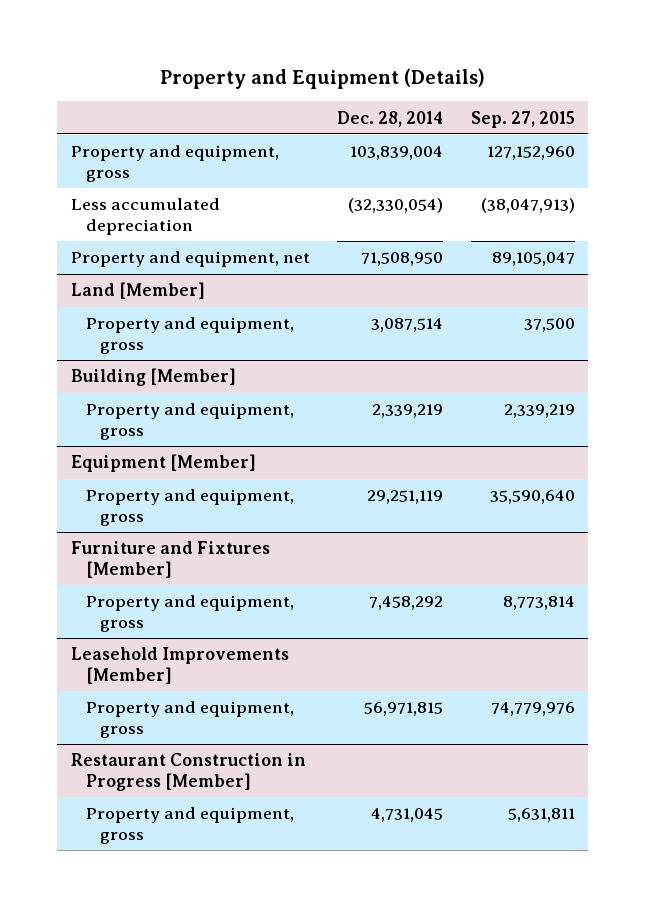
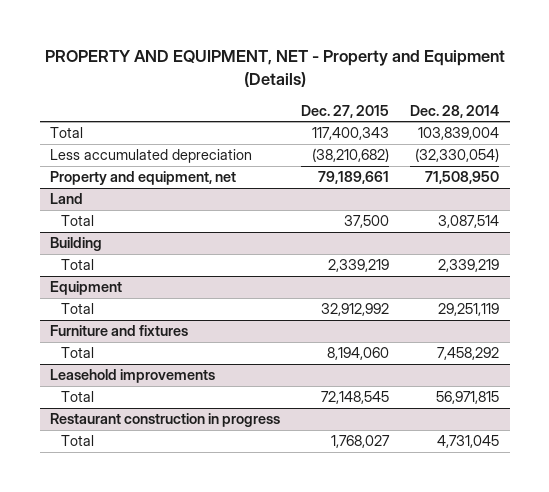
- Property and Equipment (Details)
+ PROPERTY AND EQUIPMENT, NET - Property and Equipment (Details)
- | Dec. 28, 2014 | Sep. 27, 2015
+ | Dec. 27, 2015 | Dec. 28, 2014
- Property and equipment, gross | 103,839,004 | 127,152,960
+ Total | 117,400,343 | 103,839,004
- Land [Member]
- Property and equipment, gross | 3,087,514 | 37,500
- Building [Member]
- Property and equipment, gross | 2,339,219 | 2,339,219
- Equipment [Member]
- Property and equipment, gross | 29,251,119 | 35,590,640
- Furniture and Fixtures [Member]
- Property and equipment, gross | 7,458,292 | 8,773,814
- Leasehold Improvements [Member]
- Property and equipment, gross | 56,971,815 | 74,779,976
- Restaurant Construction in Progress [Member]
- Property and equipment, gross | 4,731,045 | 5,631,811
+ Land
+ Total | 37,500 | 3,087,514
+ Building
+ Total | 2,339,219 | 2,339,219
+ Equipment
+ Total | 32,912,992 | 29,251,119
+ Furniture and fixtures
+ Total | 8,194,060 | 7,458,292
+ Leasehold improvements
+ Total | 72,148,545 | 56,971,815
+ Restaurant construction in progress
+ Total | 1,768,027 | 4,731,045

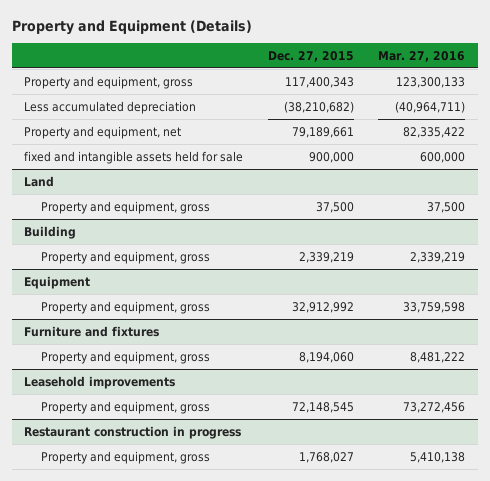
- PROPERTY AND EQUIPMENT, NET - Property and Equipment (Details)
+ Property and Equipment (Details)
- | Dec. 27, 2015 | Dec. 28, 2014
+ | Dec. 27, 2015 | Mar. 27, 2016
- Total | 117,400,343 | 103,839,004
+ Property and equipment, gross | 117,400,343 | 123,300,133
+ fixed and intangible assets held for sale | 900,000 | 600,000
@ Land
- Total | 37,500 | 3,087,514
+ Property and equipment, gross | 37,500 | 37,500
@ Building
- Total | 2,339,219 | 2,339,219
+ Property and equipment, gross | 2,339,219 | 2,339,219
@ Equipment
- Total | 32,912,992 | 29,251,119
+ Property and equipment, gross | 32,912,992 | 33,759,598
@ Furniture and fixtures
- Total | 8,194,060 | 7,458,292
+ Property and equipment, gross | 8,194,060 | 8,481,222
@ Leasehold improvements
- Total | 72,148,545 | 56,971,815
+ Property and equipment, gross | 72,148,545 | 73,272,456
@ Restaurant construction in progress
- Total | 1,768,027 | 4,731,045
+ Property and equipment, gross | 1,768,027 | 5,410,138

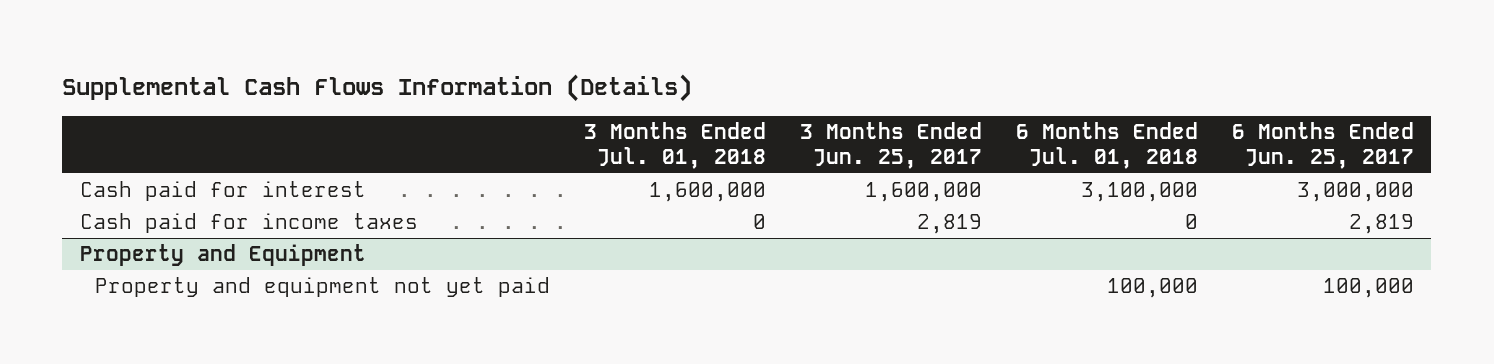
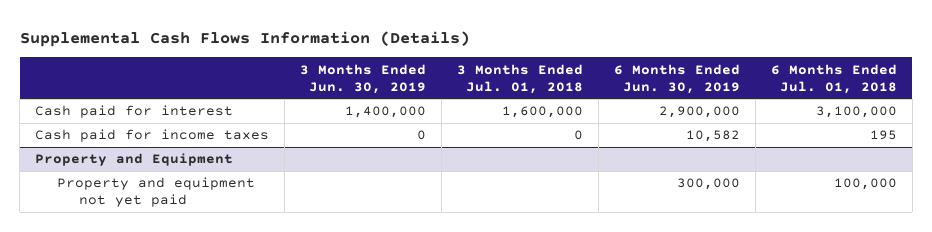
- | 3 Months Ended Jul. 01, 2018 | 3 Months Ended Jun. 25, 2017 | 6 Months Ended Jul. 01, 2018 | 6 Months Ended Jun. 25, 2017
+ | 3 Months Ended Jun. 30, 2019 | 3 Months Ended Jul. 01, 2018 | 6 Months Ended Jun. 30, 2019 | 6 Months Ended Jul. 01, 2018
- Cash paid for income taxes | 0 | 2,819 | 0 | 2,819
+ Cash paid for income taxes | 0 | 0 | 10,582 | 195

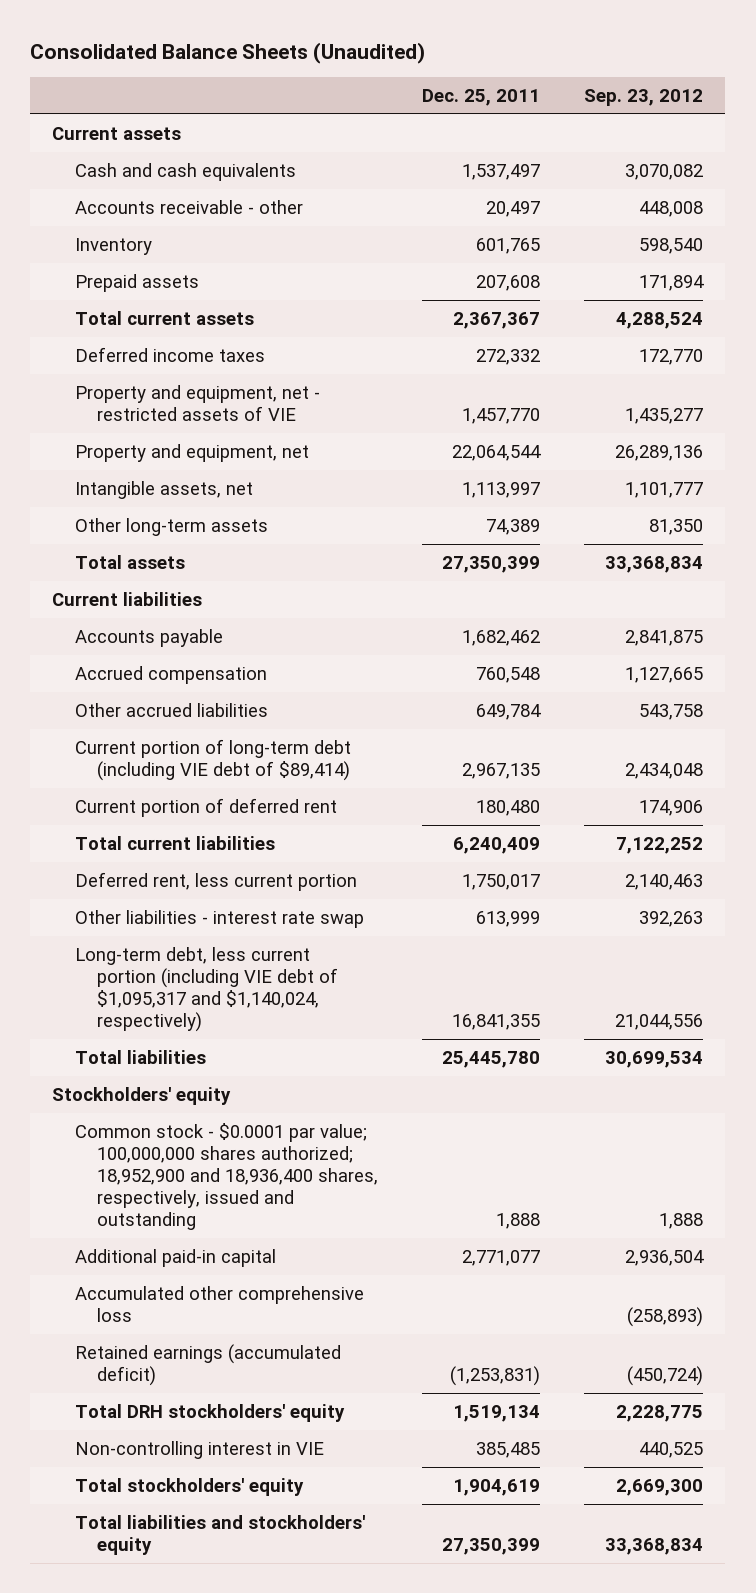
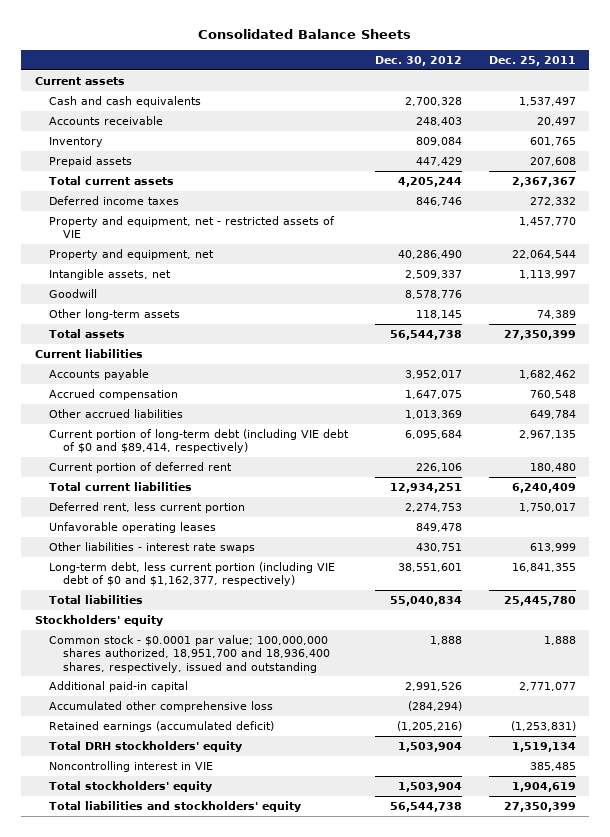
- Consolidated Balance Sheets (Unaudited)
+ Consolidated Balance Sheets
- | Dec. 25, 2011 | Sep. 23, 2012
+ | Dec. 30, 2012 | Dec. 25, 2011
- Accounts receivable - other | 20,497 | 448,008
+ Accounts receivable | 248,403 | 20,497
+ Goodwill | 8,578,776 |
- Current portion of long-term debt (including VIE debt of $89,414) | 2,967,135 | 2,434,048
+ Current portion of long-term debt (including VIE debt of $0 and $89,414, respectively) | 6,095,684 | 2,967,135
- Other liabilities - interest rate swap | 613,999 | 392,263
- Long-term debt, less current portion (including VIE debt of $1,095,317 and $1,140,024, respectively) | 16,841,355 | 21,044,556
+ Unfavorable operating leases | 849,478 |
+ Other liabilities - interest rate swaps | 430,751 | 613,999
+ Long-term debt, less current portion (including VIE debt of $0 and $1,162,377, respectively) | 38,551,601 | 16,841,355
- Common stock - $0.0001 par value; 100,000,000 shares authorized; 18,952,900 and 18,936,400 shares, respectively, issued and outstanding | 1,888 | 1,888
+ Common stock - $0.0001 par value; 100,000,000 shares authorized, 18,951,700 and 18,936,400 shares, respectively, issued and outstanding | 1,888 | 1,888
- Non-controlling interest in VIE | 385,485 | 440,525
+ Noncontrolling interest in VIE | | 385,485

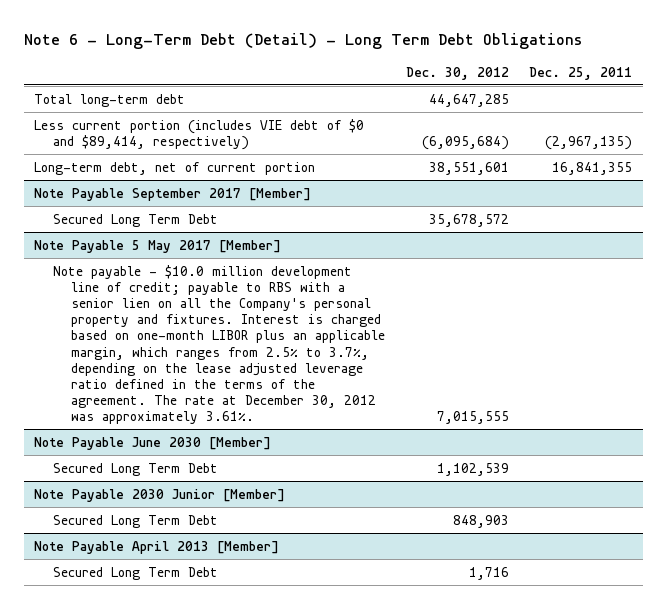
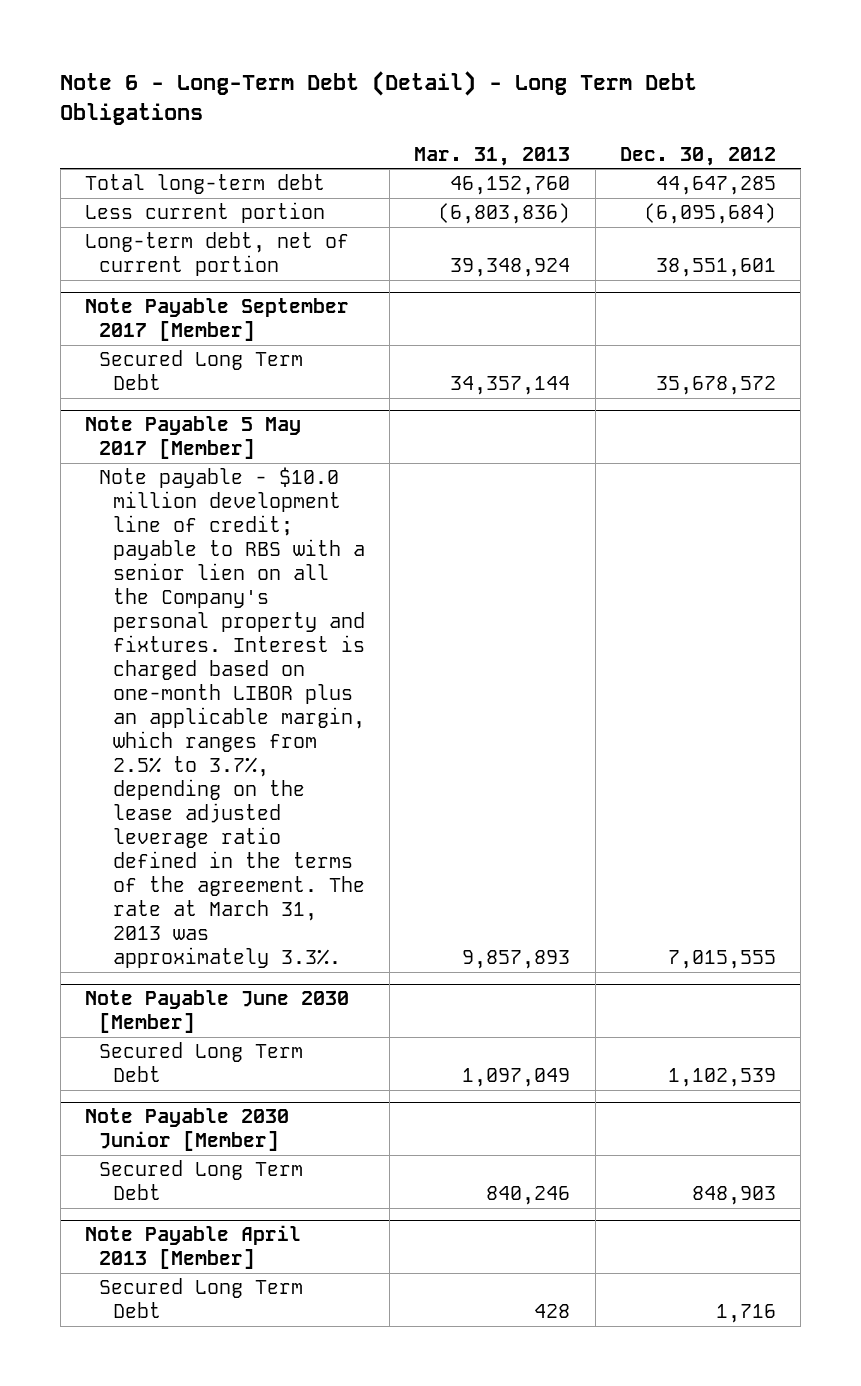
- | Dec. 30, 2012 | Dec. 25, 2011
+ | Mar. 31, 2013 | Dec. 30, 2012
- Less current portion (includes VIE debt of $0 and $89,414, respectively) | (6,095,684) | (2,967,135)
+ Less current portion | (6,803,836) | (6,095,684)
@ Note Payable 5 May 2017 [Member]
- Note payable - $10.0 million development line of credit; payable to RBS with a senior lien on all the Company's personal property and fixtures. Interest is charged based on one-month LIBOR plus an applicable margin, which ranges from 2.5% to 3.7%, depending on the lease adjusted leverage ratio defined in the terms of the agreement. The rate at December 30, 2012 was approximately 3.61%. | 7,015,555 |
+ Note payable - $10.0 million development line of credit; payable to RBS with a senior lien on all the Company's personal property and fixtures. Interest is charged based on one-month LIBOR plus an applicable margin, which ranges from 2.5% to 3.7%, depending on the lease adjusted leverage ratio defined in the terms of the agreement. The rate at March 31, 2013 was approximately 3.3%. | 9,857,893 | 7,015,555

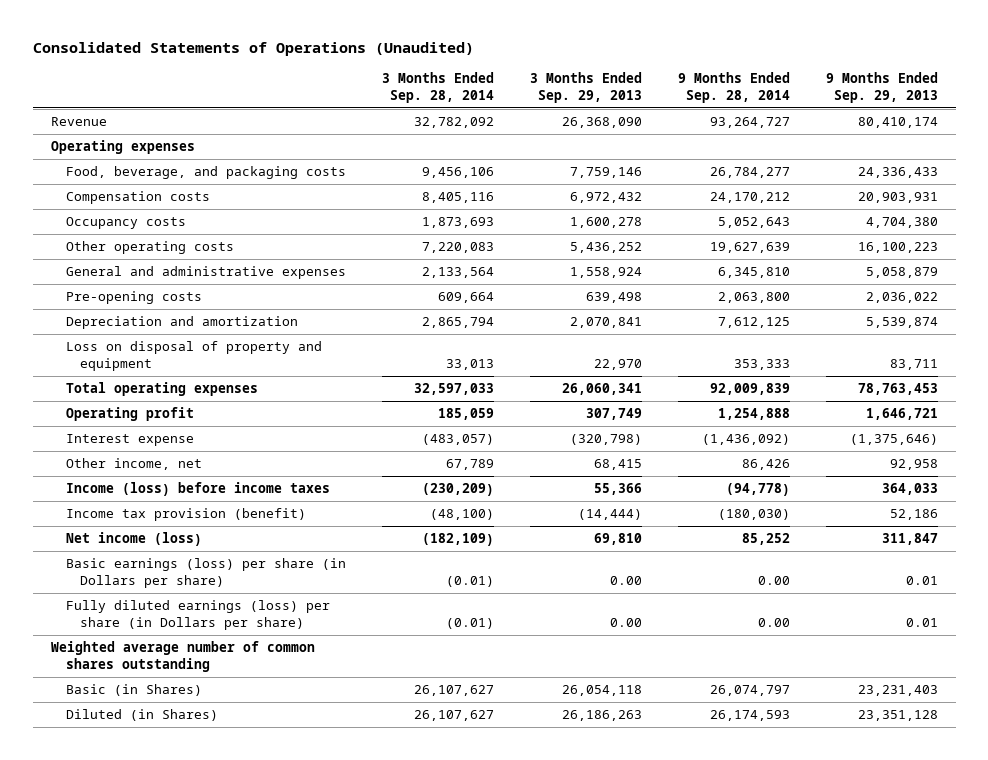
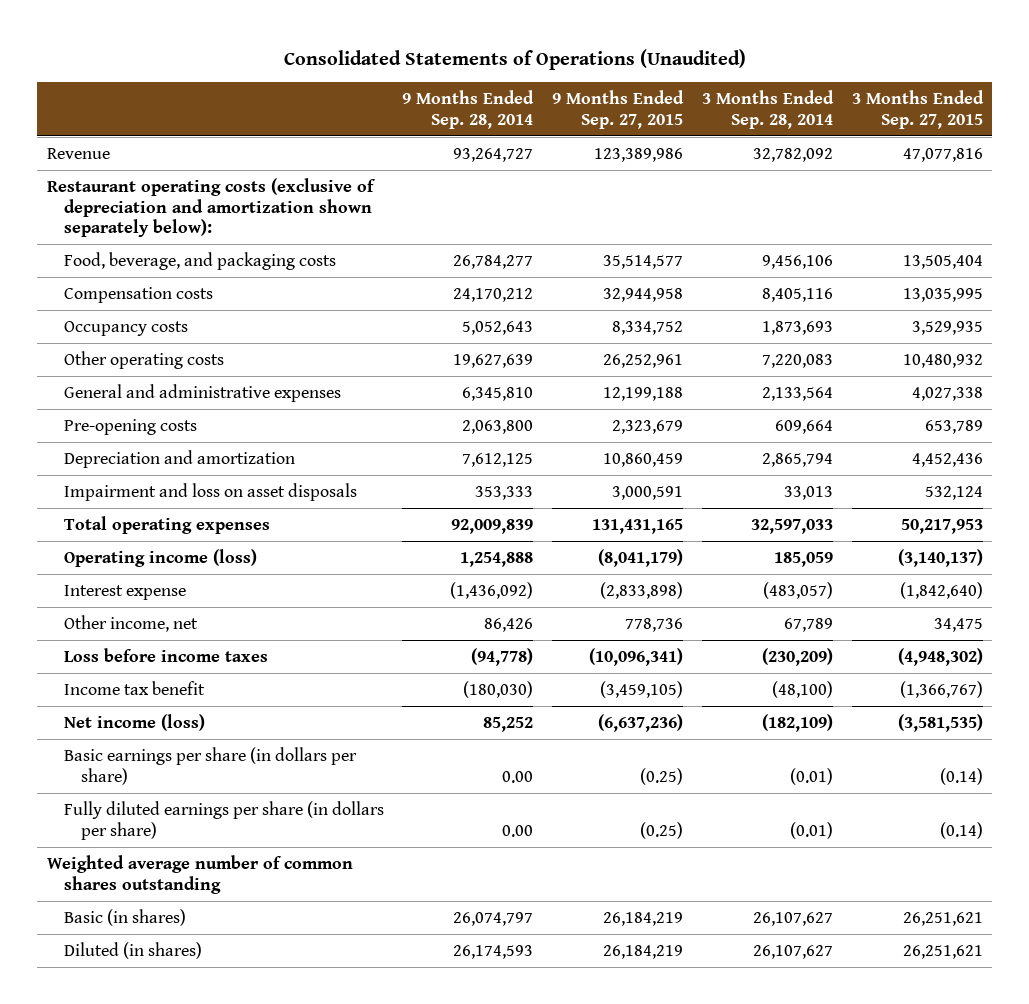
- | 3 Months Ended Sep. 28, 2014 | 3 Months Ended Sep. 29, 2013 | 9 Months Ended Sep. 28, 2014 | 9 Months Ended Sep. 29, 2013
+ | 9 Months Ended Sep. 28, 2014 | 9 Months Ended Sep. 27, 2015 | 3 Months Ended Sep. 28, 2014 | 3 Months Ended Sep. 27, 2015
- Operating expenses
+ Restaurant operating costs (exclusive of depreciation and amortization shown separately below):
- Loss on disposal of property and equipment | 33,013 | 22,970 | 353,333 | 83,711
+ Impairment and loss on asset disposals | 353,333 | 3,000,591 | 33,013 | 532,124
- Operating profit | 185,059 | 307,749 | 1,254,888 | 1,646,721
+ Operating income (loss) | 1,254,888 | (8,041,179) | 185,059 | (3,140,137)
- Income (loss) before income taxes | (230,209) | 55,366 | (94,778) | 364,033
- Income tax provision (benefit) | (48,100) | (14,444) | (180,030) | 52,186
+ Loss before income taxes | (94,778) | (10,096,341) | (230,209) | (4,948,302)
+ Income tax benefit | (180,030) | (3,459,105) | (48,100) | (1,366,767)
- Basic earnings (loss) per share (in Dollars per share) | (0.01) | 0.00 | 0.00 | 0.01
- Fully diluted earnings (loss) per share (in Dollars per share) | (0.01) | 0.00 | 0.00 | 0.01
+ Basic earnings per share (in dollars per share) | 0.00 | (0.25) | (0.01) | (0.14)
+ Fully diluted earnings per share (in dollars per share) | 0.00 | (0.25) | (0.01) | (0.14)
- Basic (in Shares) | 26,107,627 | 26,054,118 | 26,074,797 | 23,231,403
- Diluted (in Shares) | 26,107,627 | 26,186,263 | 26,174,593 | 23,351,128
+ Basic (in shares) | 26,074,797 | 26,184,219 | 26,107,627 | 26,251,621
+ Diluted (in shares) | 26,174,593 | 26,184,219 | 26,107,627 | 26,251,621

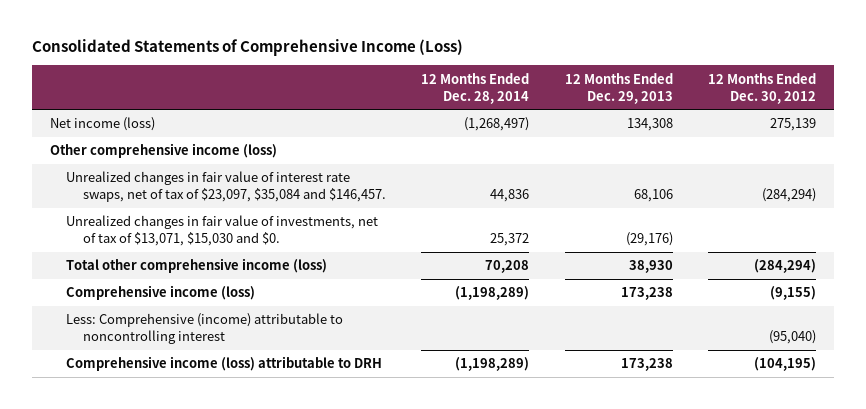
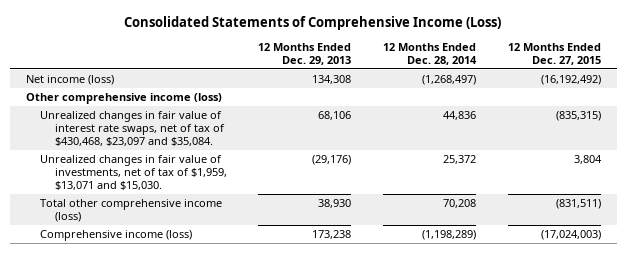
- | 12 Months Ended Dec. 28, 2014 | 12 Months Ended Dec. 29, 2013 | 12 Months Ended Dec. 30, 2012
+ | 12 Months Ended Dec. 29, 2013 | 12 Months Ended Dec. 28, 2014 | 12 Months Ended Dec. 27, 2015
- Unrealized changes in fair value of interest rate swaps, net of tax of $23,097, $35,084 and $146,457. | 44,836 | 68,106 | (284,294)
- Unrealized changes in fair value of investments, net of tax of $13,071, $15,030 and $0. | 25,372 | (29,176) |
+ Unrealized changes in fair value of interest rate swaps, net of tax of $430,468, $23,097 and $35,084. | 68,106 | 44,836 | (835,315)
+ Unrealized changes in fair value of investments, net of tax of $1,959, $13,071 and $15,030. | (29,176) | 25,372 | 3,804
- Less: Comprehensive (income) attributable to noncontrolling interest | | | (95,040)
- Comprehensive income (loss) attributable to DRH | (1,198,289) | 173,238 | (104,195)

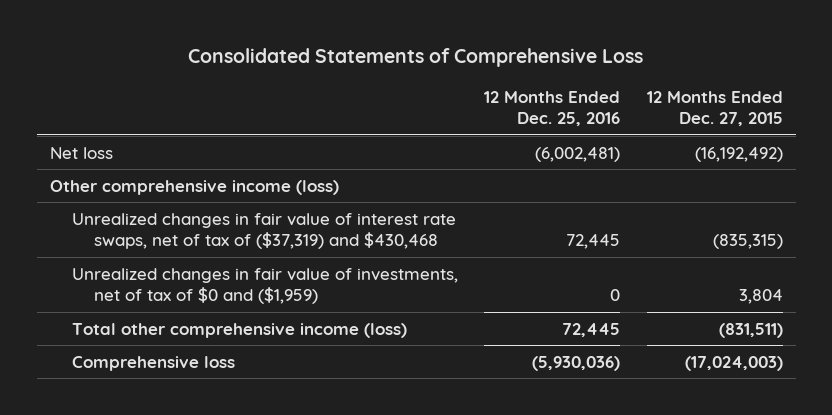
- Consolidated Statements of Comprehensive Income (Loss)
+ Consolidated Statements of Comprehensive Loss
- | 12 Months Ended Dec. 29, 2013 | 12 Months Ended Dec. 28, 2014 | 12 Months Ended Dec. 27, 2015
+ | 12 Months Ended Dec. 25, 2016 | 12 Months Ended Dec. 27, 2015
- Net income (loss) | 134,308 | (1,268,497) | (16,192,492)
+ Net loss | (6,002,481) | (16,192,492)
- Unrealized changes in fair value of interest rate swaps, net of tax of $430,468, $23,097 and $35,084. | 68,106 | 44,836 | (835,315)
- Unrealized changes in fair value of investments, net of tax of $1,959, $13,071 and $15,030. | (29,176) | 25,372 | 3,804
+ Unrealized changes in fair value of interest rate swaps, net of tax of ($37,319) and $430,468 | 72,445 | (835,315)
+ Unrealized changes in fair value of investments, net of tax of $0 and ($1,959) | 0 | 3,804
- Comprehensive income (loss) | 173,238 | (1,198,289) | (17,024,003)
+ Comprehensive loss | (5,930,036) | (17,024,003)

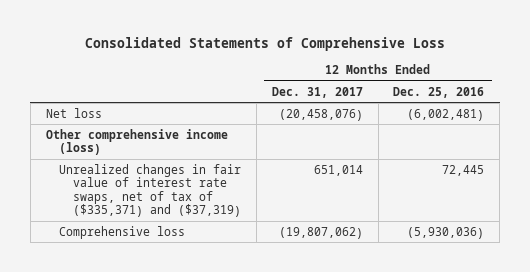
- | 12 Months Ended Dec. 25, 2016 | 12 Months Ended Dec. 27, 2015
+ | 12 Months Ended Dec. 31, 2017 | 12 Months Ended Dec. 25, 2016
- Unrealized changes in fair value of interest rate swaps, net of tax of ($37,319) and $430,468 | 72,445 | (835,315)
- Unrealized changes in fair value of investments, net of tax of $0 and ($1,959) | 0 | 3,804
- Total other comprehensive income (loss) | 72,445 | (831,511)
+ Unrealized changes in fair value of interest rate swaps, net of tax of ($335,371) and ($37,319) | 651,014 | 72,445

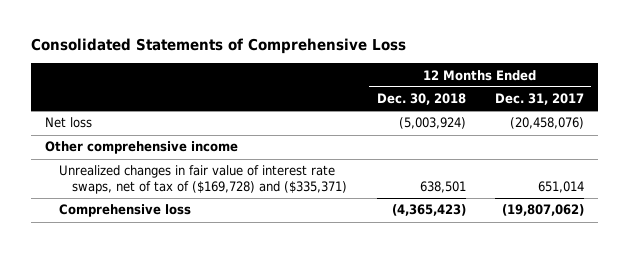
- | 12 Months Ended Dec. 31, 2017 | 12 Months Ended Dec. 25, 2016
+ | 12 Months Ended Dec. 30, 2018 | 12 Months Ended Dec. 31, 2017
- Other comprehensive income (loss)
- Unrealized changes in fair value of interest rate swaps, net of tax of ($335,371) and ($37,319) | 651,014 | 72,445
+ Other comprehensive income
+ Unrealized changes in fair value of interest rate swaps, net of tax of ($169,728) and ($335,371) | 638,501 | 651,014

